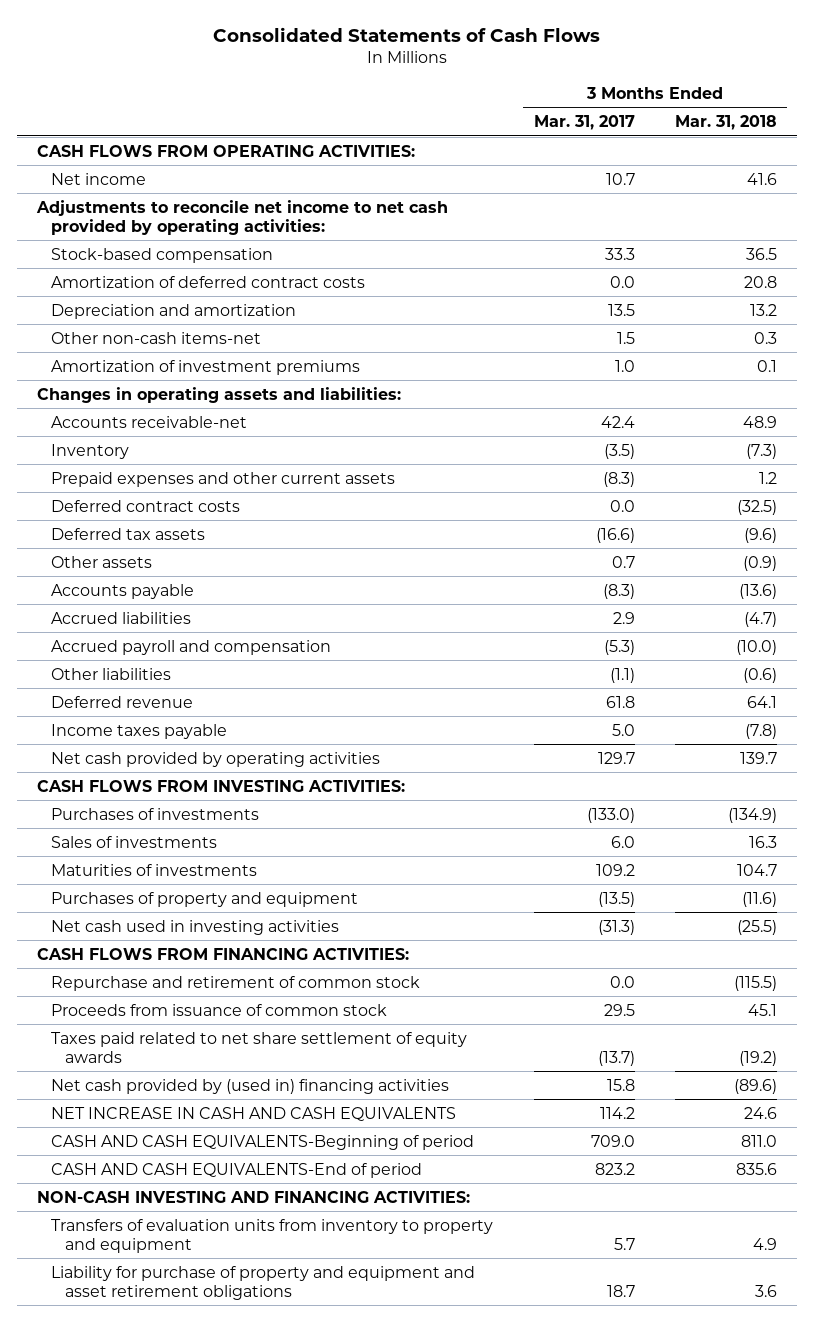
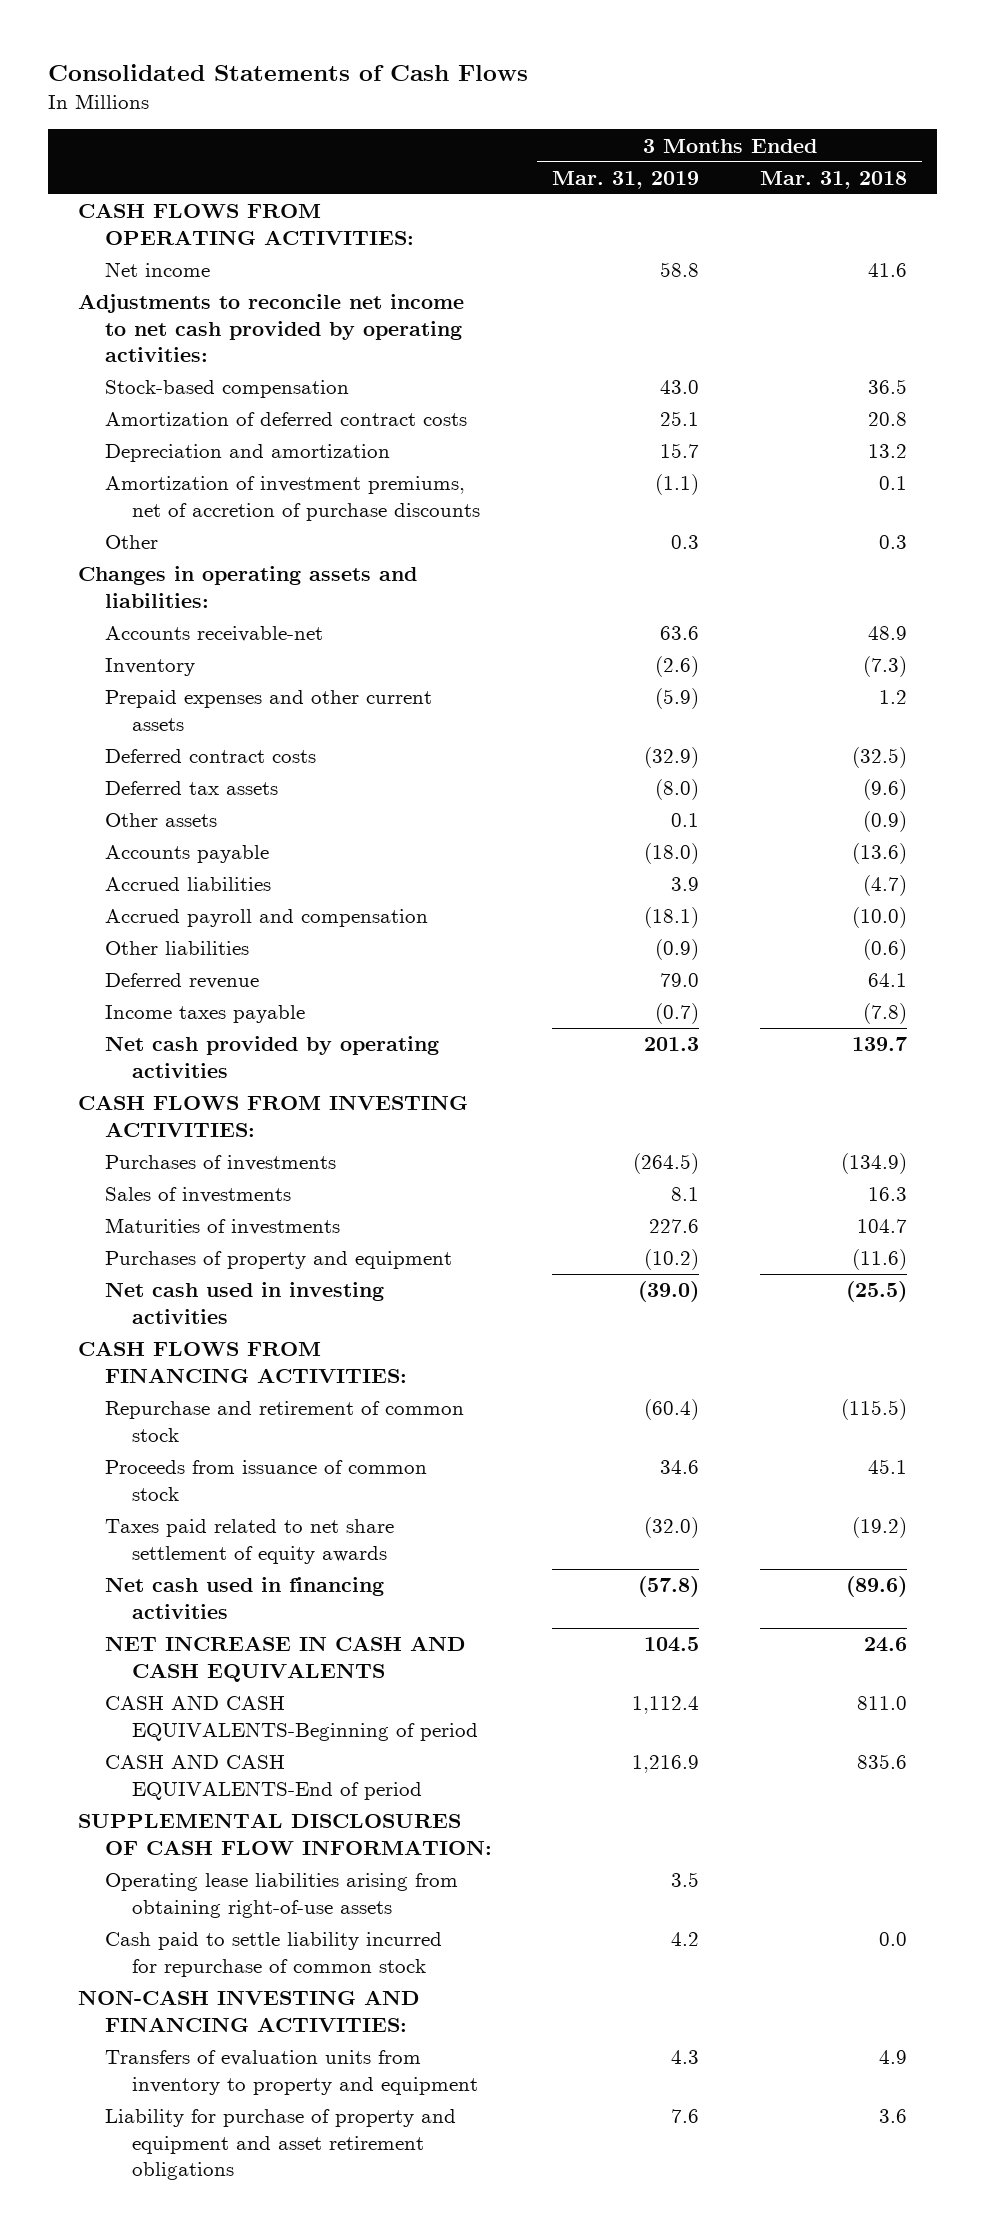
- | 3 Months Ended Mar. 31, 2017 | 3 Months Ended Mar. 31, 2018
+ | 3 Months Ended Mar. 31, 2019 | 3 Months Ended Mar. 31, 2018
- Other non-cash items-net | 1.5 | 0.3
- Amortization of investment premiums | 1.0 | 0.1
+ Amortization of investment premiums, net of accretion of purchase discounts | (1.1) | 0.1
+ Other | 0.3 | 0.3
- Net cash provided by (used in) financing activities | 15.8 | (89.6)
+ Net cash used in financing activities | (57.8) | (89.6)
+ SUPPLEMENTAL DISCLOSURES OF CASH FLOW INFORMATION:
+ Operating lease liabilities arising from obtaining right-of-use assets | 3.5 |
+ Cash paid to settle liability incurred for repurchase of common stock | 4.2 | 0.0

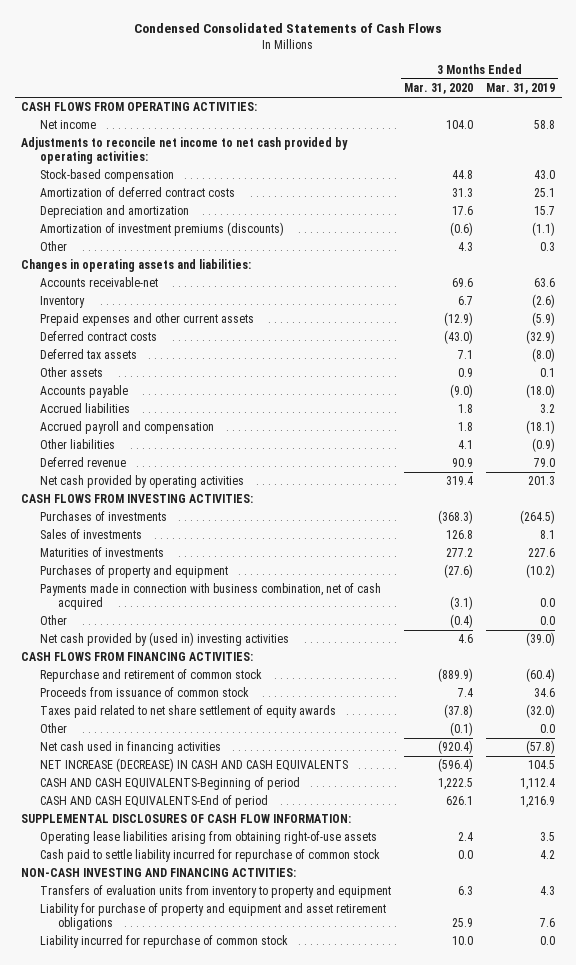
- Consolidated Statements of Cash Flows
+ Condensed Consolidated Statements of Cash Flows
- | 3 Months Ended Mar. 31, 2019 | 3 Months Ended Mar. 31, 2018
+ | 3 Months Ended Mar. 31, 2020 | 3 Months Ended Mar. 31, 2019
- Amortization of investment premiums, net of accretion of purchase discounts | (1.1) | 0.1
+ Amortization of investment premiums (discounts) | (0.6) | (1.1)
- Accrued liabilities | 3.9 | (4.7)
+ Accrued liabilities | 1.8 | 3.2
- Income taxes payable | (0.7) | (7.8)
- Net cash used in investing activities | (39.0) | (25.5)
+ Payments made in connection with business combination, net of cash acquired | (3.1) | 0.0
+ Other | (0.4) | 0.0
+ Net cash provided by (used in) investing activities | 4.6 | (39.0)
+ Other | (0.1) | 0.0
- NET INCREASE IN CASH AND CASH EQUIVALENTS | 104.5 | 24.6
+ NET INCREASE (DECREASE) IN CASH AND CASH EQUIVALENTS | (596.4) | 104.5
+ Liability incurred for repurchase of common stock | 10.0 | 0.0

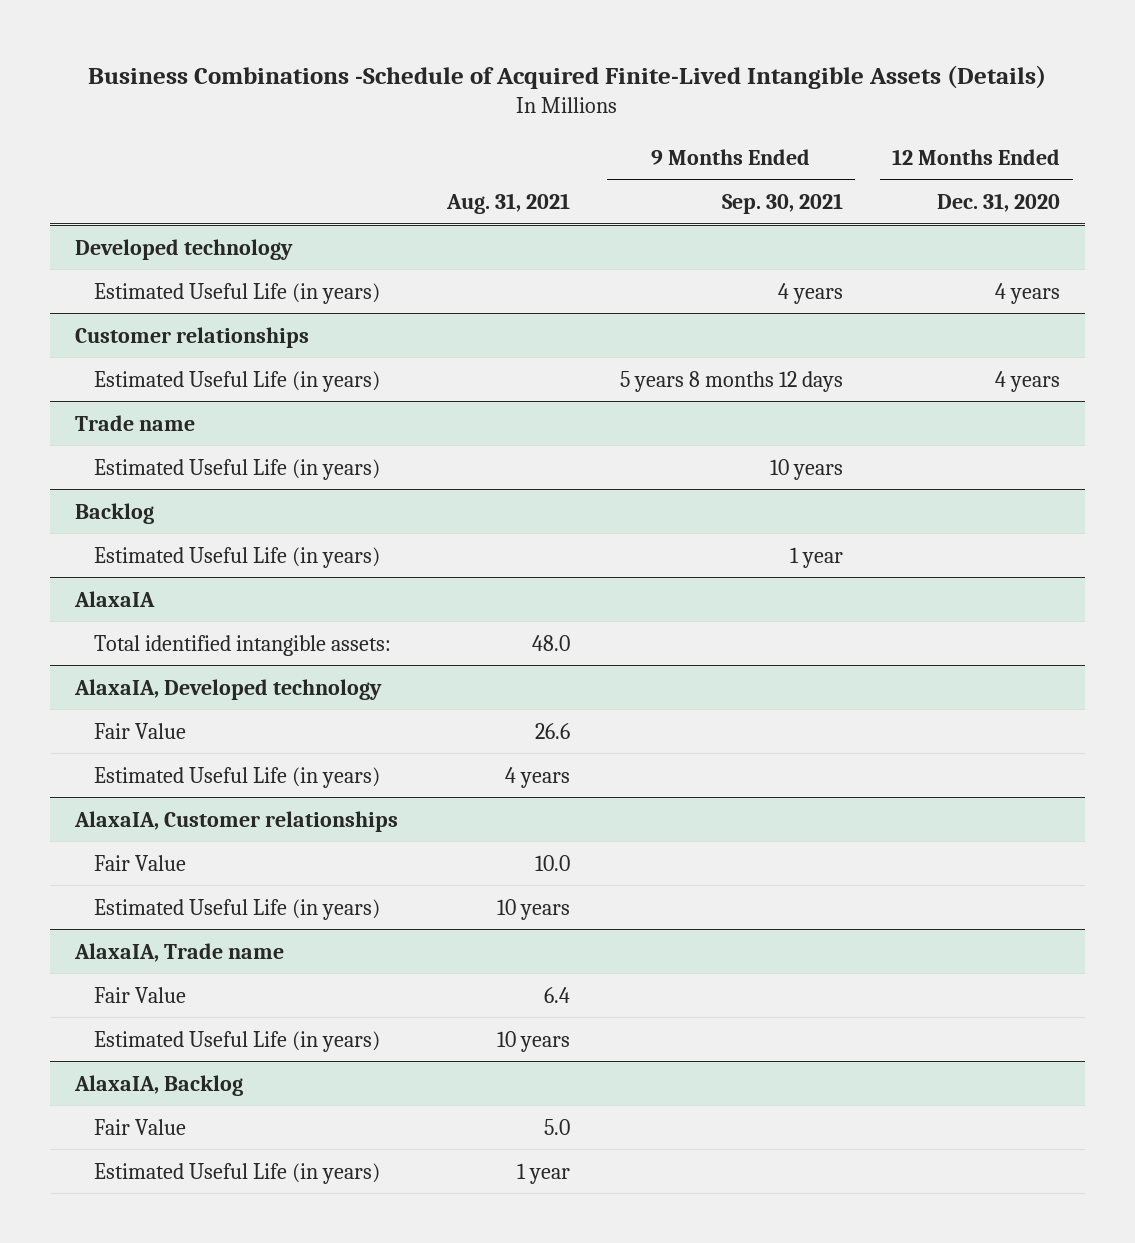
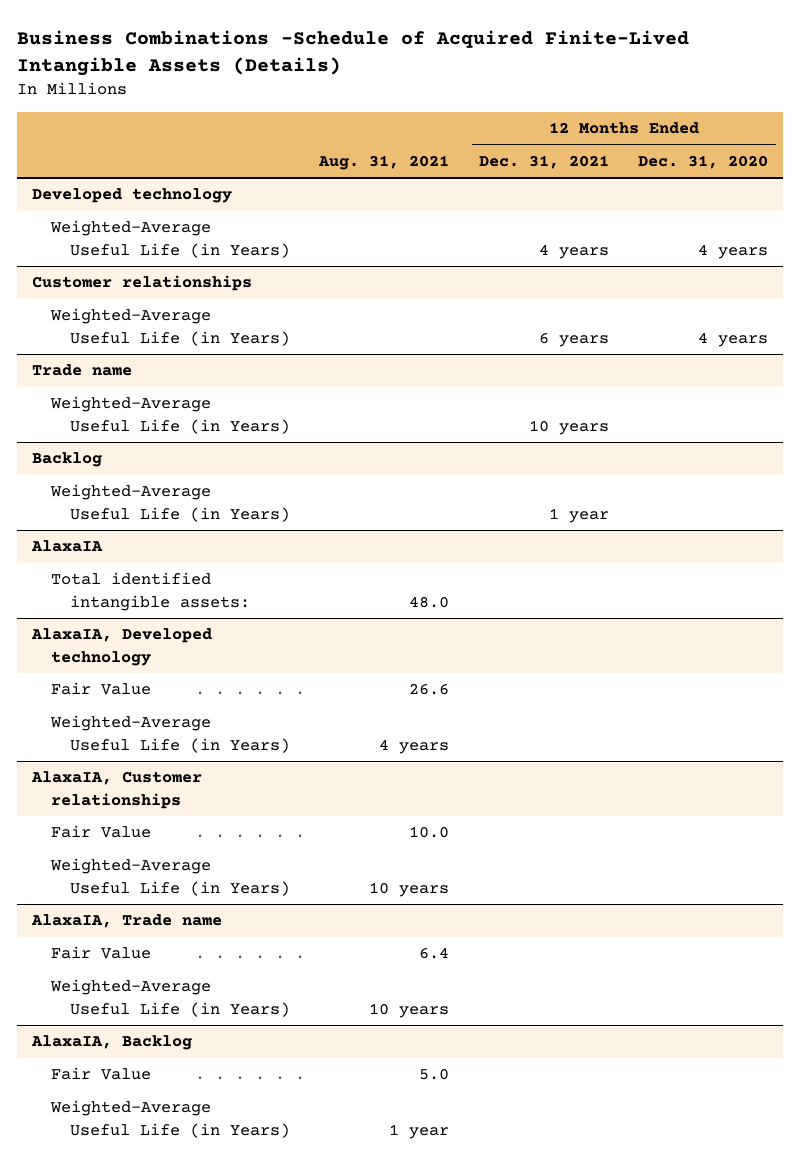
- | Aug. 31, 2021 | 9 Months Ended Sep. 30, 2021 | 12 Months Ended Dec. 31, 2020
+ | Aug. 31, 2021 | 12 Months Ended Dec. 31, 2021 | 12 Months Ended Dec. 31, 2020
@ Developed technology
- Estimated Useful Life (in years) | | 4 years | 4 years
+ Weighted-Average Useful Life (in Years) | | 4 years | 4 years
@ Customer relationships
- Estimated Useful Life (in years) | | 5 years 8 months 12 days | 4 years
+ Weighted-Average Useful Life (in Years) | | 6 years | 4 years
@ Trade name
- Estimated Useful Life (in years) | | 10 years |
+ Weighted-Average Useful Life (in Years) | | 10 years |
@ Backlog
- Estimated Useful Life (in years) | | 1 year |
+ Weighted-Average Useful Life (in Years) | | 1 year |
@ AlaxaIA, Developed technology
- Estimated Useful Life (in years) | 4 years | |
+ Weighted-Average Useful Life (in Years) | 4 years | |
@ AlaxaIA, Customer relationships
- Estimated Useful Life (in years) | 10 years | |
+ Weighted-Average Useful Life (in Years) | 10 years | |
@ AlaxaIA, Trade name
- Estimated Useful Life (in years) | 10 years | |
+ Weighted-Average Useful Life (in Years) | 10 years | |
@ AlaxaIA, Backlog
- Estimated Useful Life (in years) | 1 year | |
+ Weighted-Average Useful Life (in Years) | 1 year | |

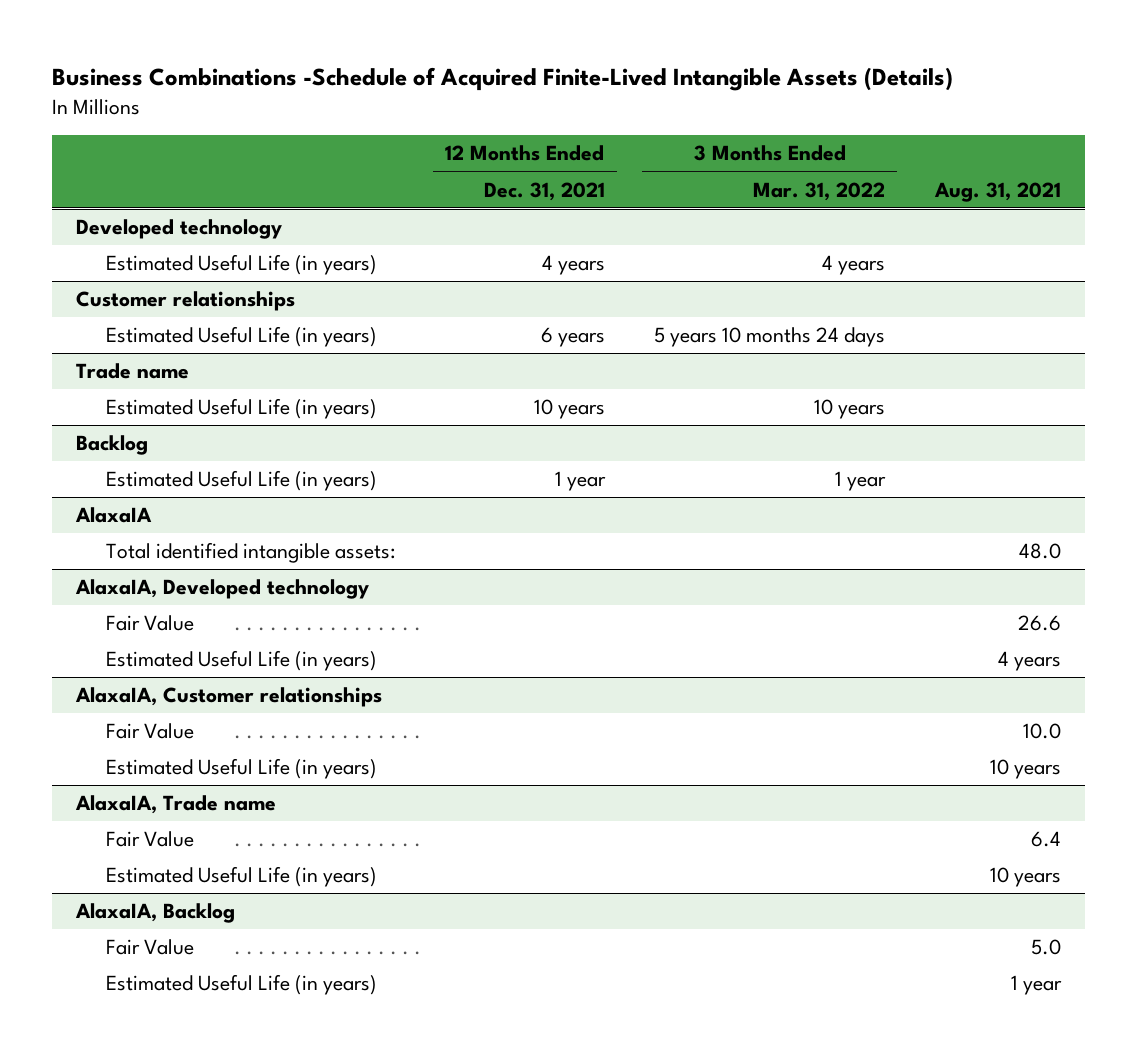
- | Aug. 31, 2021 | 12 Months Ended Dec. 31, 2021 | 12 Months Ended Dec. 31, 2020
+ | 12 Months Ended Dec. 31, 2021 | 3 Months Ended Mar. 31, 2022 | Aug. 31, 2021
@ Developed technology
- Weighted-Average Useful Life (in Years) | | 4 years | 4 years
+ Estimated Useful Life (in years) | 4 years | 4 years |
@ Customer relationships
- Weighted-Average Useful Life (in Years) | | 6 years | 4 years
+ Estimated Useful Life (in years) | 6 years | 5 years 10 months 24 days |
@ Trade name
- Weighted-Average Useful Life (in Years) | | 10 years |
+ Estimated Useful Life (in years) | 10 years | 10 years |
@ Backlog
- Weighted-Average Useful Life (in Years) | | 1 year |
+ Estimated Useful Life (in years) | 1 year | 1 year |
@ AlaxaIA, Developed technology
- Weighted-Average Useful Life (in Years) | 4 years | |
+ Estimated Useful Life (in years) | | | 4 years
@ AlaxaIA, Customer relationships
- Weighted-Average Useful Life (in Years) | 10 years | |
+ Estimated Useful Life (in years) | | | 10 years
@ AlaxaIA, Trade name
- Weighted-Average Useful Life (in Years) | 10 years | |
+ Estimated Useful Life (in years) | | | 10 years
@ AlaxaIA, Backlog
- Weighted-Average Useful Life (in Years) | 1 year | |
+ Estimated Useful Life (in years) | | | 1 year

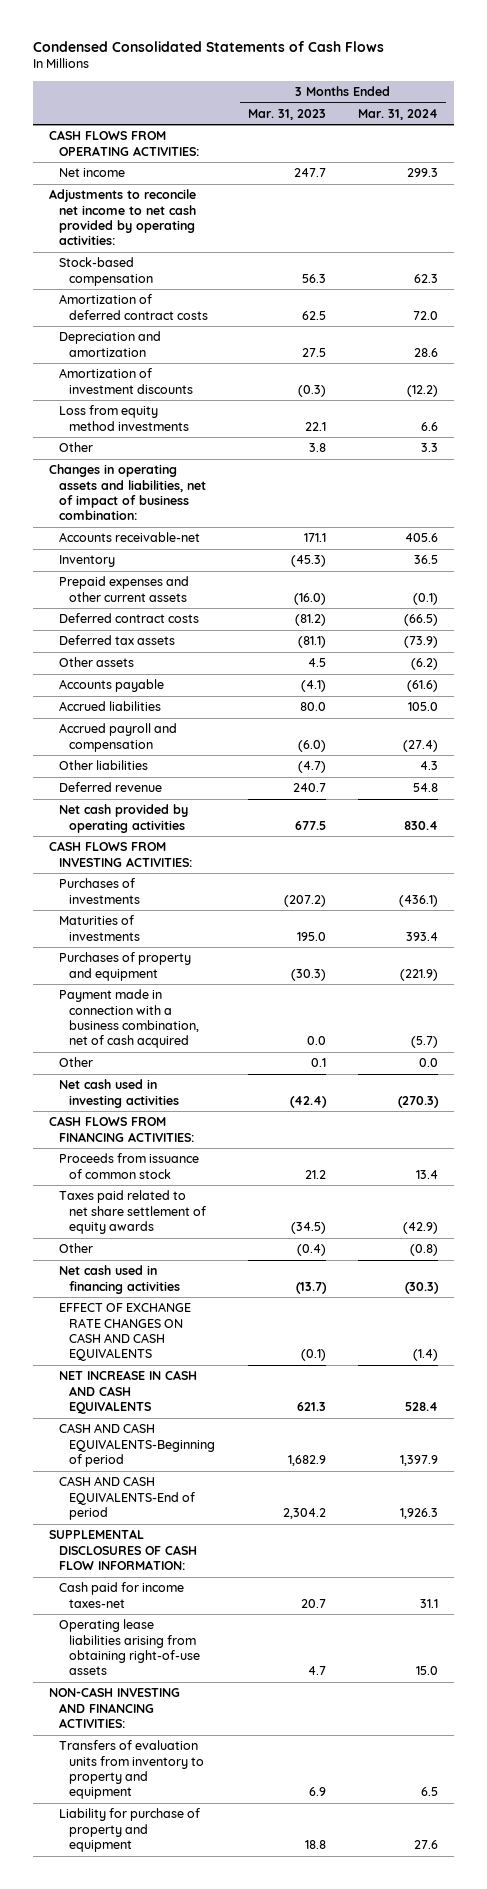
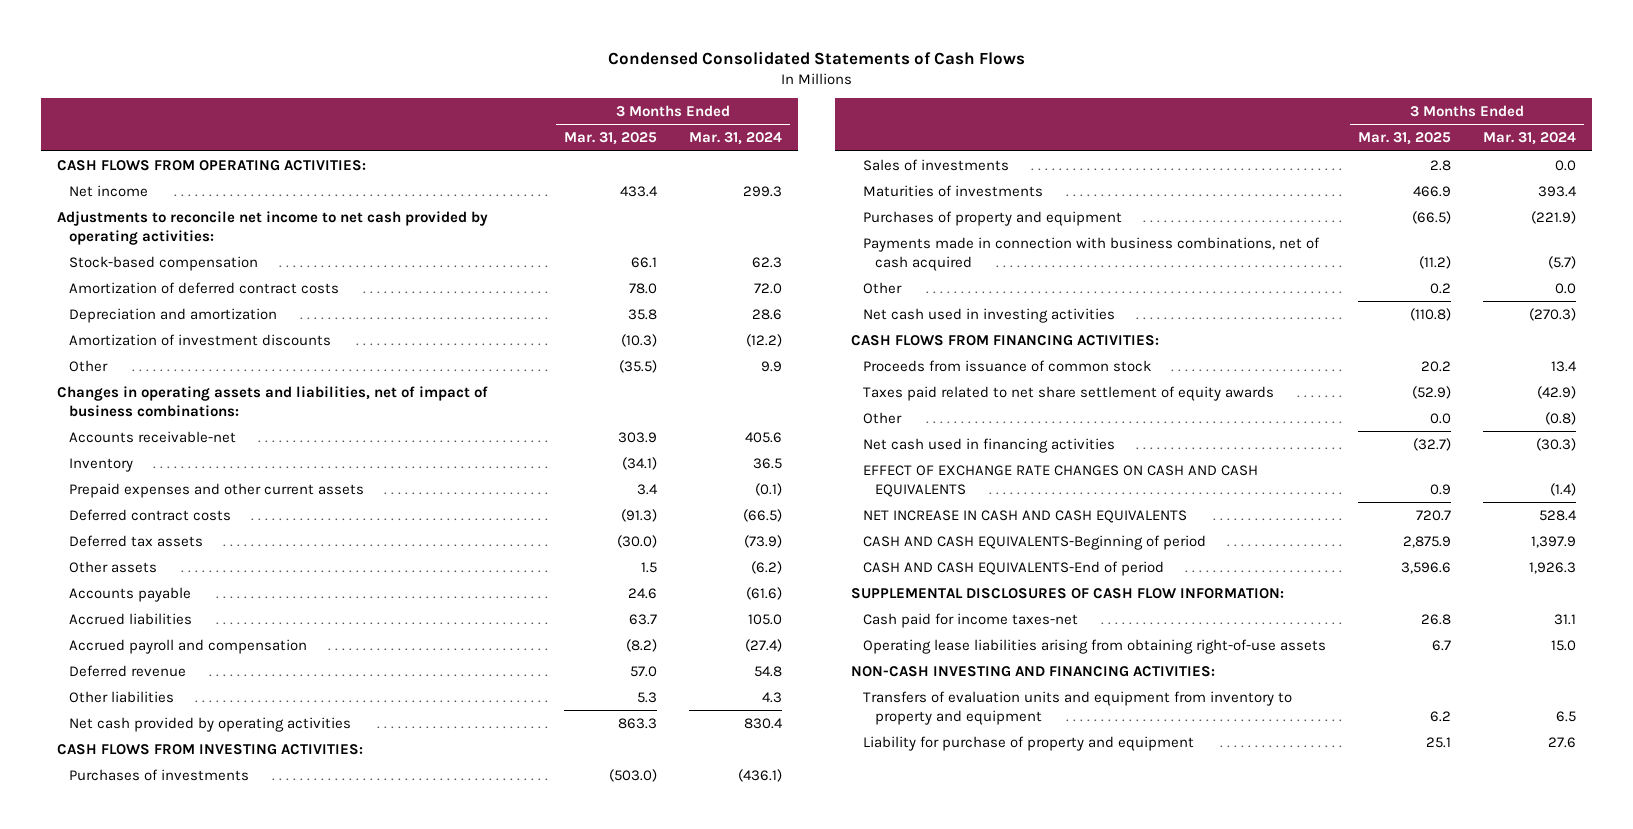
- | 3 Months Ended Mar. 31, 2023 | 3 Months Ended Mar. 31, 2024
+ | 3 Months Ended Mar. 31, 2025 | 3 Months Ended Mar. 31, 2024
- Loss from equity method investments | 22.1 | 6.6
- Other | 3.8 | 3.3
- Changes in operating assets and liabilities, net of impact of business combination:
+ Other | (35.5) | 9.9
+ Changes in operating assets and liabilities, net of impact of business combinations:
moved down: Other liabilities | 5.3 | 4.3
+ Sales of investments | 2.8 | 0.0
- Payment made in connection with a business combination, net of cash acquired | 0.0 | (5.7)
+ Payments made in connection with business combinations, net of cash acquired | (11.2) | (5.7)
- Transfers of evaluation units from inventory to property and equipment | 6.9 | 6.5
+ Transfers of evaluation units and equipment from inventory to property and equipment | 6.2 | 6.5

